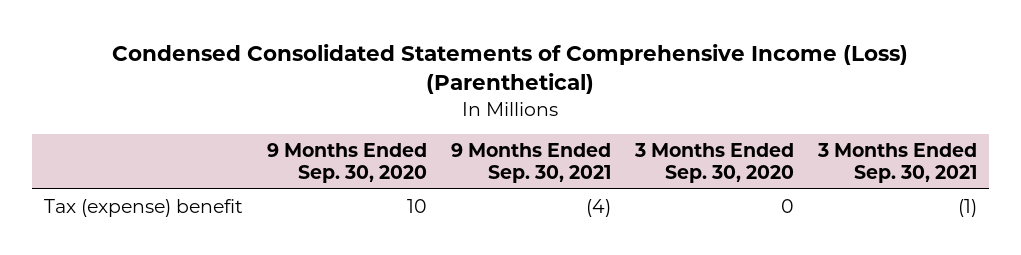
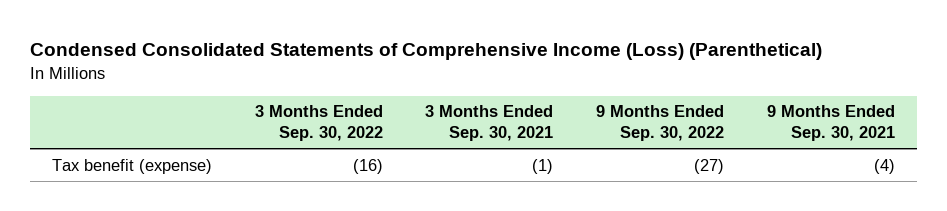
- | 9 Months Ended Sep. 30, 2020 | 9 Months Ended Sep. 30, 2021 | 3 Months Ended Sep. 30, 2020 | 3 Months Ended Sep. 30, 2021
+ | 3 Months Ended Sep. 30, 2022 | 3 Months Ended Sep. 30, 2021 | 9 Months Ended Sep. 30, 2022 | 9 Months Ended Sep. 30, 2021
- Tax (expense) benefit | 10 | (4) | 0 | (1)
+ Tax benefit (expense) | (16) | (1) | (27) | (4)

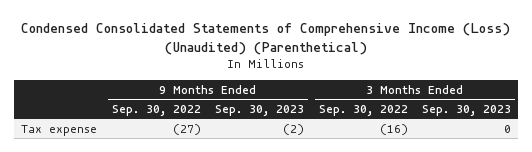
- Condensed Consolidated Statements of Comprehensive Income (Loss) (Parenthetical)
+ Condensed Consolidated Statements of Comprehensive Income (Loss) (Unaudited) (Parenthetical)
- | 3 Months Ended Sep. 30, 2022 | 3 Months Ended Sep. 30, 2021 | 9 Months Ended Sep. 30, 2022 | 9 Months Ended Sep. 30, 2021
+ | 9 Months Ended Sep. 30, 2022 | 9 Months Ended Sep. 30, 2023 | 3 Months Ended Sep. 30, 2022 | 3 Months Ended Sep. 30, 2023
- Tax benefit (expense) | (16) | (1) | (27) | (4)
+ Tax expense | (27) | (2) | (16) | 0

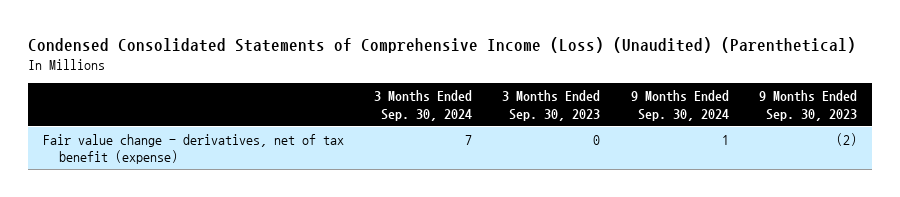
- | 9 Months Ended Sep. 30, 2022 | 9 Months Ended Sep. 30, 2023 | 3 Months Ended Sep. 30, 2022 | 3 Months Ended Sep. 30, 2023
+ | 3 Months Ended Sep. 30, 2024 | 3 Months Ended Sep. 30, 2023 | 9 Months Ended Sep. 30, 2024 | 9 Months Ended Sep. 30, 2023
- Tax expense | (27) | (2) | (16) | 0
+ Fair value change - derivatives, net of tax benefit (expense) | 7 | 0 | 1 | (2)

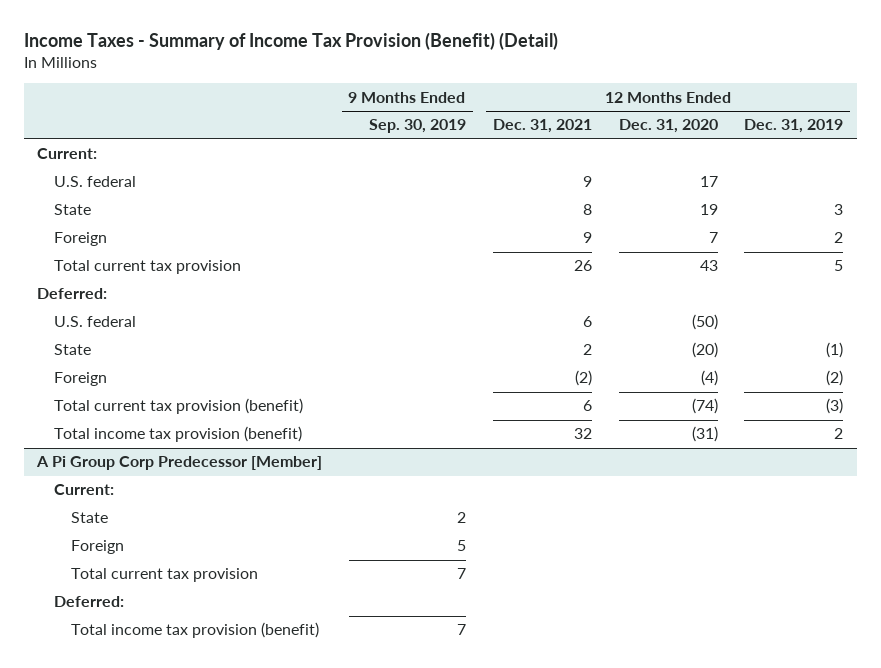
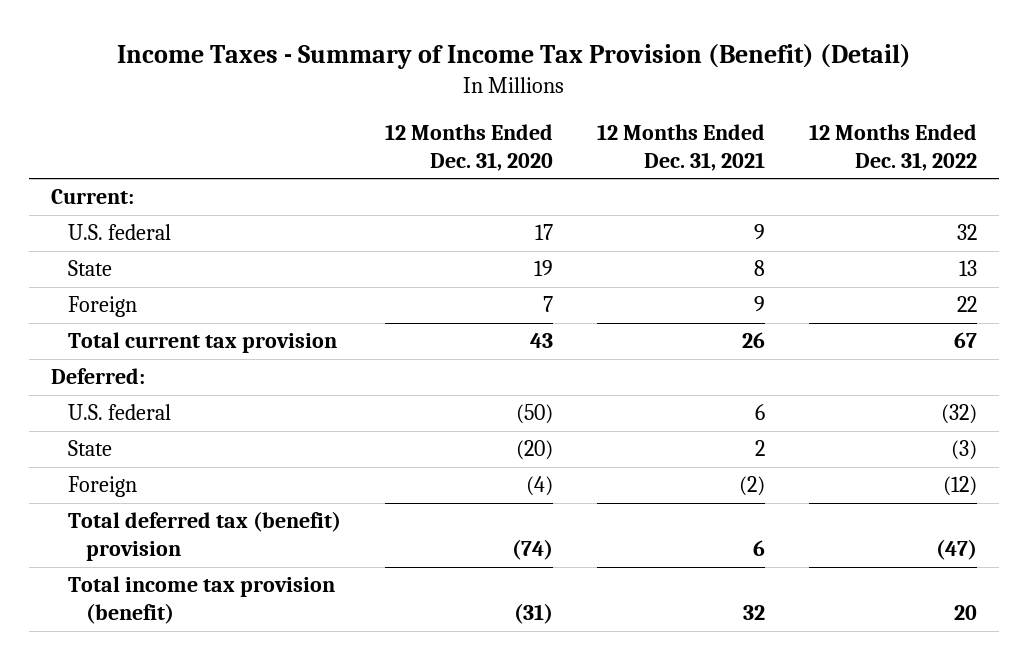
- | 9 Months Ended Sep. 30, 2019 | 12 Months Ended Dec. 31, 2021 | 12 Months Ended Dec. 31, 2020 | 12 Months Ended Dec. 31, 2019
+ | 12 Months Ended Dec. 31, 2020 | 12 Months Ended Dec. 31, 2021 | 12 Months Ended Dec. 31, 2022
- Total current tax provision (benefit) | | 6 | (74) | (3)
+ Total deferred tax (benefit) provision | (74) | 6 | (47)
- A Pi Group Corp Predecessor [Member]
- Current:
- State | 2 | | |
- Foreign | 5 | | |
- Total current tax provision | 7 | | |
- Deferred:
- Total income tax provision (benefit) | 7 | | |

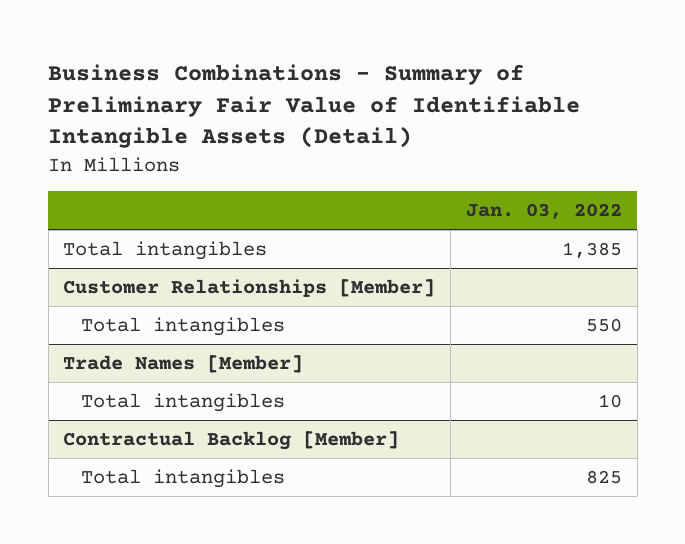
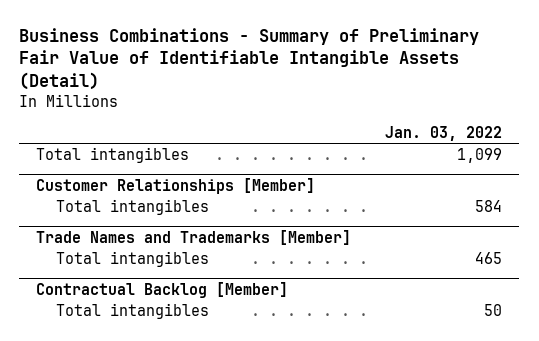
- Total intangibles | 1,385
+ Total intangibles | 1,099
@ Customer Relationships [Member]
- Total intangibles | 550
- Trade Names [Member]
- Total intangibles | 10
@ Customer Relationships [Member]
+ Total intangibles | 584
+ Trade Names and Trademarks [Member]
+ Total intangibles | 465
@ Contractual Backlog [Member]
- Total intangibles | 825
+ Total intangibles | 50

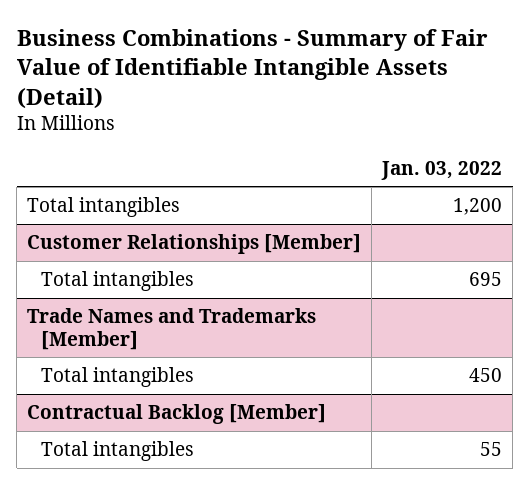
- Business Combinations - Summary of Preliminary Fair Value of Identifiable Intangible Assets (Detail)
+ Business Combinations - Summary of Fair Value of Identifiable Intangible Assets (Detail)
- Total intangibles | 1,099
+ Total intangibles | 1,200
@ Customer Relationships [Member]
- Total intangibles | 584
+ Total intangibles | 695
@ Trade Names and Trademarks [Member]
- Total intangibles | 465
+ Total intangibles | 450
@ Contractual Backlog [Member]
- Total intangibles | 50
+ Total intangibles | 55

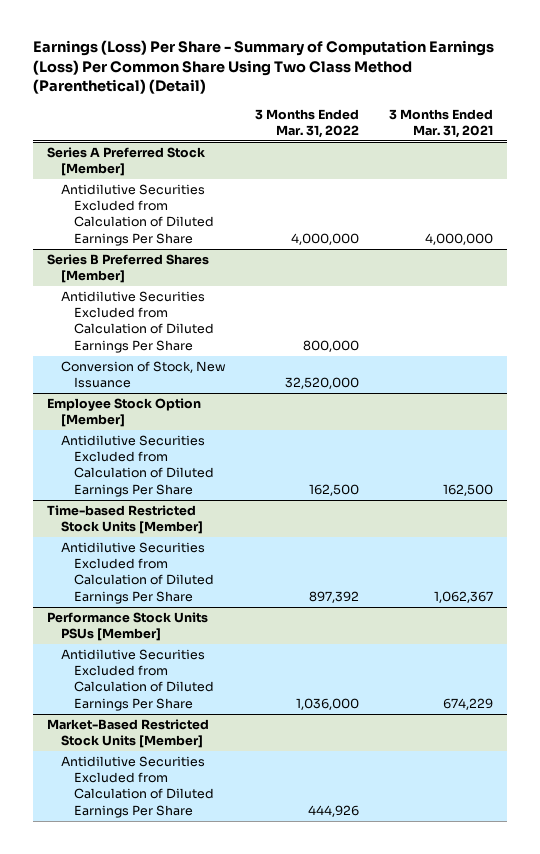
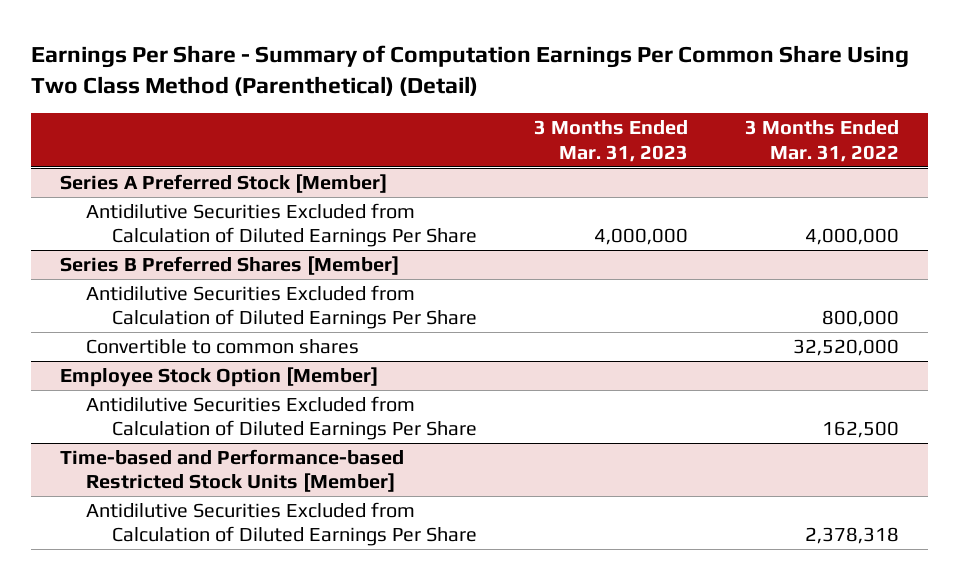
- Earnings (Loss) Per Share - Summary of Computation Earnings (Loss) Per Common Share Using Two Class Method (Parenthetical) (Detail)
+ Earnings Per Share - Summary of Computation Earnings Per Common Share Using Two Class Method (Parenthetical) (Detail)
- | 3 Months Ended Mar. 31, 2022 | 3 Months Ended Mar. 31, 2021
+ | 3 Months Ended Mar. 31, 2023 | 3 Months Ended Mar. 31, 2022
@ Series B Preferred Shares [Member]
- Conversion of Stock, New Issuance | 32,520,000 |
+ Convertible to common shares | | 32,520,000
- Time-based Restricted Stock Units [Member]
- Antidilutive Securities Excluded from Calculation of Diluted Earnings Per Share | 897,392 | 1,062,367
- Performance Stock Units PSUs [Member]
- Antidilutive Securities Excluded from Calculation of Diluted Earnings Per Share | 1,036,000 | 674,229
- Market-Based Restricted Stock Units [Member]
- Antidilutive Securities Excluded from Calculation of Diluted Earnings Per Share | 444,926 |
+ Time-based and Performance-based Restricted Stock Units [Member]
+ Antidilutive Securities Excluded from Calculation of Diluted Earnings Per Share | | 2,378,318

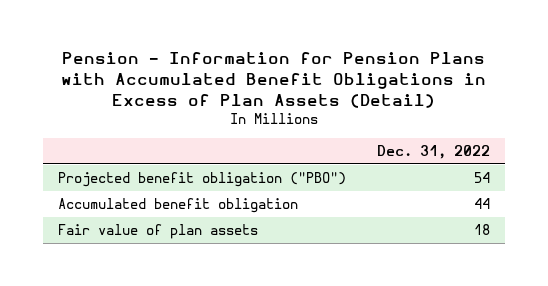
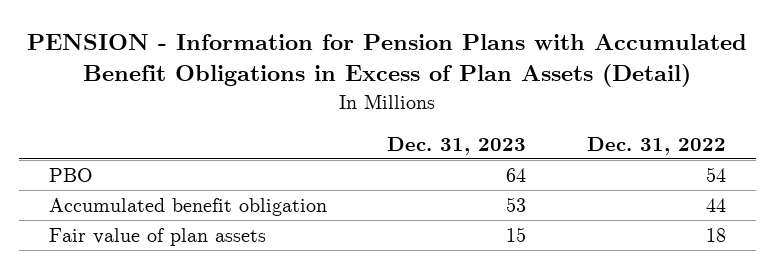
- Pension - Information for Pension Plans with Accumulated Benefit Obligations in Excess of Plan Assets (Detail)
+ PENSION - Information for Pension Plans with Accumulated Benefit Obligations in Excess of Plan Assets (Detail)
- | Dec. 31, 2022
+ | Dec. 31, 2023 | Dec. 31, 2022
- Projected benefit obligation ("PBO") | 54
+ PBO | 64 | 54

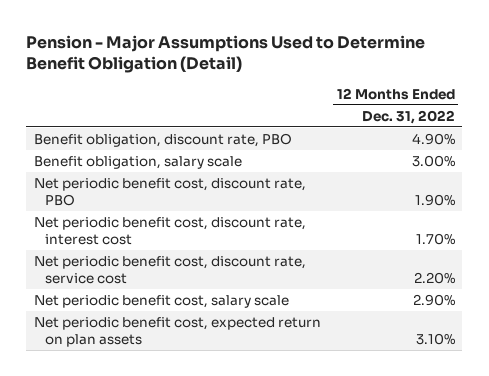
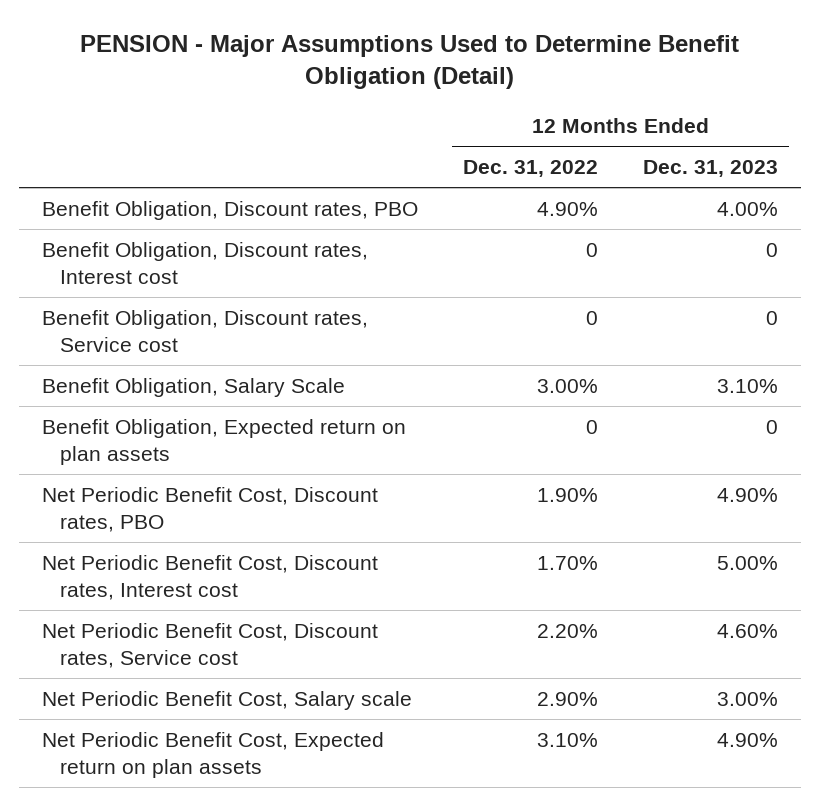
- Pension - Major Assumptions Used to Determine Benefit Obligation (Detail)
+ PENSION - Major Assumptions Used to Determine Benefit Obligation (Detail)
- | 12 Months Ended Dec. 31, 2022
+ | 12 Months Ended Dec. 31, 2022 | 12 Months Ended Dec. 31, 2023
- Benefit obligation, discount rate, PBO | 4.90%
- Benefit obligation, salary scale | 3.00%
- Net periodic benefit cost, discount rate, PBO | 1.90%
- Net periodic benefit cost, discount rate, interest cost | 1.70%
- Net periodic benefit cost, discount rate, service cost | 2.20%
- Net periodic benefit cost, salary scale | 2.90%
- Net periodic benefit cost, expected return on plan assets | 3.10%
+ Benefit Obligation, Discount rates, PBO | 4.90% | 4.00%
+ Benefit Obligation, Discount rates, Interest cost | 0 | 0
+ Benefit Obligation, Discount rates, Service cost | 0 | 0
+ Benefit Obligation, Salary Scale | 3.00% | 3.10%
+ Benefit Obligation, Expected return on plan assets | 0 | 0
+ Net Periodic Benefit Cost, Discount rates, PBO | 1.90% | 4.90%
+ Net Periodic Benefit Cost, Discount rates, Interest cost | 1.70% | 5.00%
+ Net Periodic Benefit Cost, Discount rates, Service cost | 2.20% | 4.60%
+ Net Periodic Benefit Cost, Salary scale | 2.90% | 3.00%
+ Net Periodic Benefit Cost, Expected return on plan assets | 3.10% | 4.90%

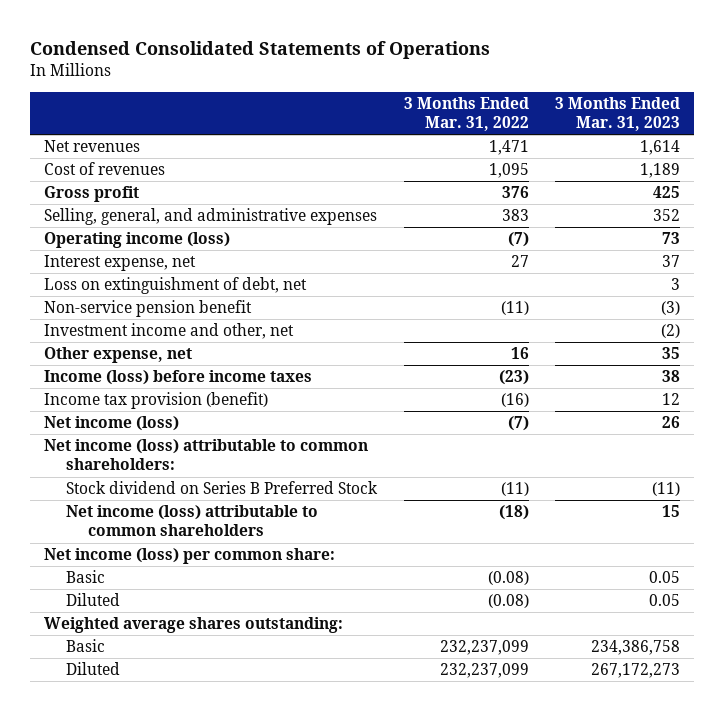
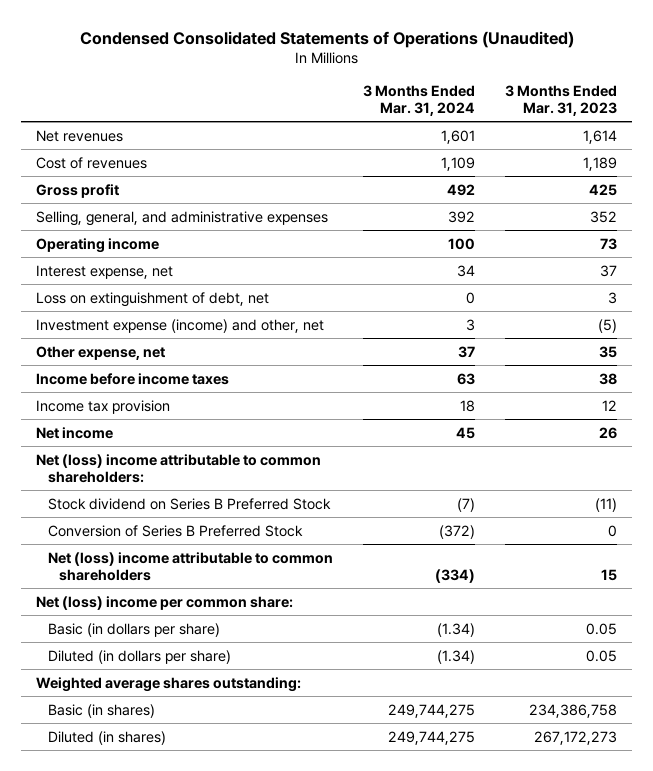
- Condensed Consolidated Statements of Operations
+ Condensed Consolidated Statements of Operations (Unaudited)
- | 3 Months Ended Mar. 31, 2022 | 3 Months Ended Mar. 31, 2023
+ | 3 Months Ended Mar. 31, 2024 | 3 Months Ended Mar. 31, 2023
- Operating income (loss) | (7) | 73
+ Operating income | 100 | 73
- Non-service pension benefit | (11) | (3)
- Investment income and other, net | | (2)
+ Investment expense (income) and other, net | 3 | (5)
- Income (loss) before income taxes | (23) | 38
- Income tax provision (benefit) | (16) | 12
- Net income (loss) | (7) | 26
- Net income (loss) attributable to common shareholders:
+ Income before income taxes | 63 | 38
+ Income tax provision | 18 | 12
+ Net income | 45 | 26
+ Net (loss) income attributable to common shareholders:
- Net income (loss) attributable to common shareholders | (18) | 15
- Net income (loss) per common share:
- Basic | (0.08) | 0.05
- Diluted | (0.08) | 0.05
+ Conversion of Series B Preferred Stock | (372) | 0
+ Net (loss) income attributable to common shareholders | (334) | 15
+ Net (loss) income per common share:
+ Basic (in dollars per share) | (1.34) | 0.05
+ Diluted (in dollars per share) | (1.34) | 0.05
- Basic | 232,237,099 | 234,386,758
- Diluted | 232,237,099 | 267,172,273
+ Basic (in shares) | 249,744,275 | 234,386,758
+ Diluted (in shares) | 249,744,275 | 267,172,273

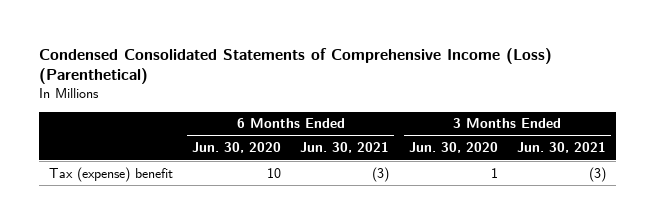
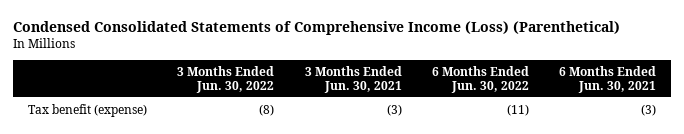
- | 6 Months Ended Jun. 30, 2020 | 6 Months Ended Jun. 30, 2021 | 3 Months Ended Jun. 30, 2020 | 3 Months Ended Jun. 30, 2021
+ | 3 Months Ended Jun. 30, 2022 | 3 Months Ended Jun. 30, 2021 | 6 Months Ended Jun. 30, 2022 | 6 Months Ended Jun. 30, 2021
- Tax (expense) benefit | 10 | (3) | 1 | (3)
+ Tax benefit (expense) | (8) | (3) | (11) | (3)

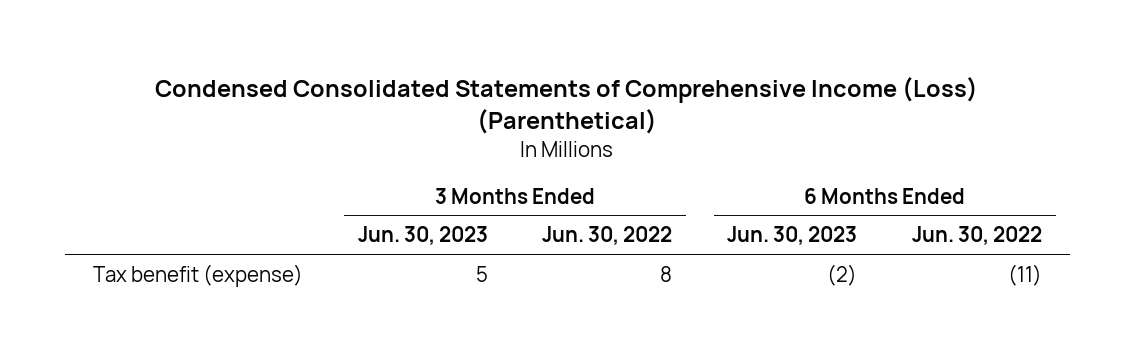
- | 3 Months Ended Jun. 30, 2022 | 3 Months Ended Jun. 30, 2021 | 6 Months Ended Jun. 30, 2022 | 6 Months Ended Jun. 30, 2021
+ | 3 Months Ended Jun. 30, 2023 | 3 Months Ended Jun. 30, 2022 | 6 Months Ended Jun. 30, 2023 | 6 Months Ended Jun. 30, 2022
- Tax benefit (expense) | (8) | (3) | (11) | (3)
+ Tax benefit (expense) | 5 | 8 | (2) | (11)

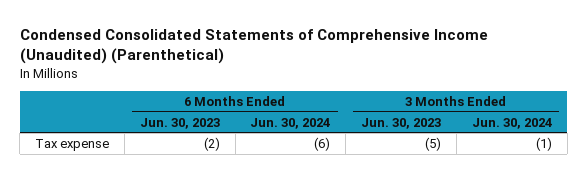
- Condensed Consolidated Statements of Comprehensive Income (Loss) (Parenthetical)
+ Condensed Consolidated Statements of Comprehensive Income (Unaudited) (Parenthetical)
- | 3 Months Ended Jun. 30, 2023 | 3 Months Ended Jun. 30, 2022 | 6 Months Ended Jun. 30, 2023 | 6 Months Ended Jun. 30, 2022
+ | 6 Months Ended Jun. 30, 2023 | 6 Months Ended Jun. 30, 2024 | 3 Months Ended Jun. 30, 2023 | 3 Months Ended Jun. 30, 2024
- Tax benefit (expense) | 5 | 8 | (2) | (11)
+ Tax expense | (2) | (6) | (5) | (1)

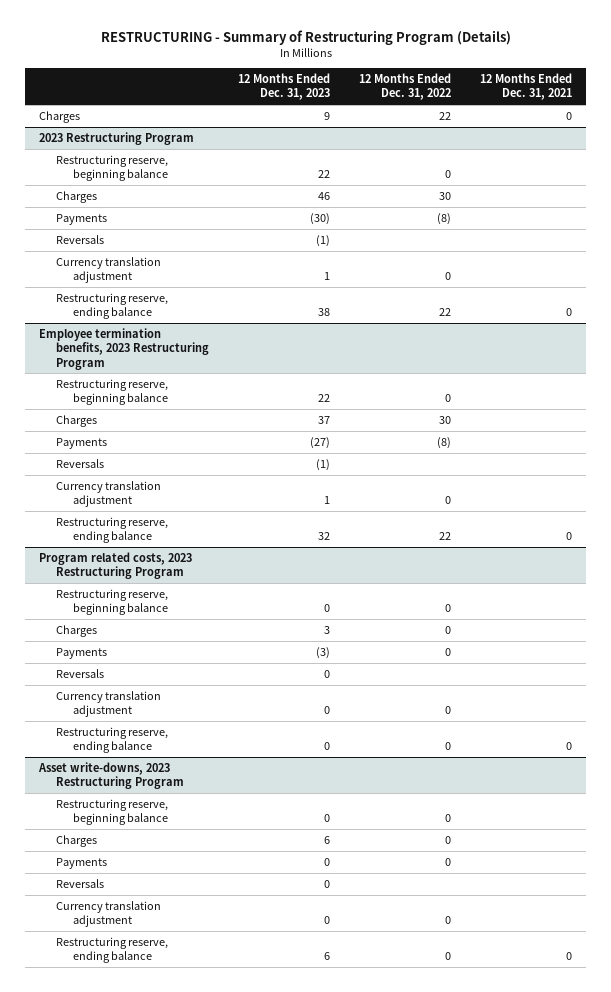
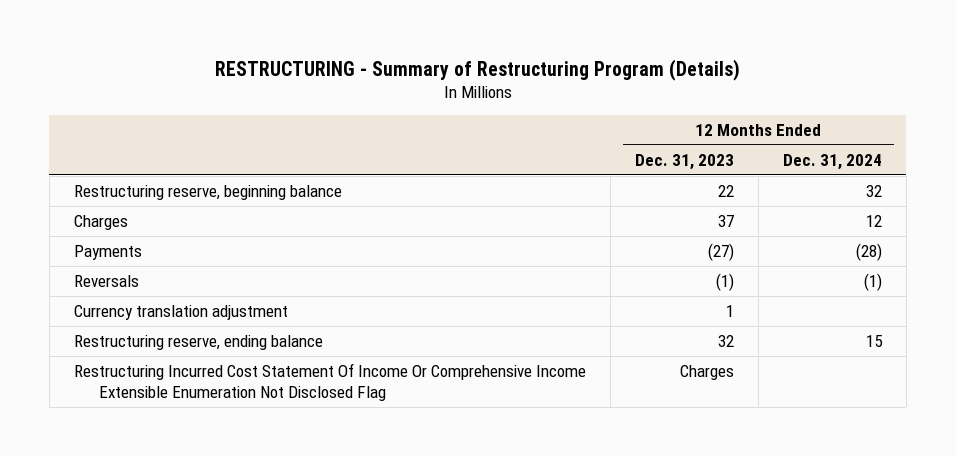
- | 12 Months Ended Dec. 31, 2023 | 12 Months Ended Dec. 31, 2022 | 12 Months Ended Dec. 31, 2021
+ | 12 Months Ended Dec. 31, 2023 | 12 Months Ended Dec. 31, 2024
- Charges | 9 | 22 | 0
- 2023 Restructuring Program
- Charges | 46 | 30 |
- Payments | (30) | (8) |
- Reversals | (1) | |
- Currency translation adjustment | 1 | 0 |
- Restructuring reserve, ending balance | 38 | 22 | 0
- Employee termination benefits, 2023 Restructuring Program
- Restructuring reserve, beginning balance | 22 | 0 |
- Program related costs, 2023 Restructuring Program
- Restructuring reserve, beginning balance | 0 | 0 |
- Charges | 3 | 0 |
- Payments | (3) | 0 |
- Reversals | 0 | |
- Currency translation adjustment | 0 | 0 |
- Restructuring reserve, ending balance | 0 | 0 | 0
- Asset write-downs, 2023 Restructuring Program
- Restructuring reserve, beginning balance | 0 | 0 |
- Charges | 6 | 0 |
- Payments | 0 | 0 |
- Reversals | 0 | |
- Currency translation adjustment | 0 | 0 |
- Restructuring reserve, ending balance | 6 | 0 | 0
+ Restructuring Incurred Cost Statement Of Income Or Comprehensive Income Extensible Enumeration Not Disclosed Flag | Charges |

